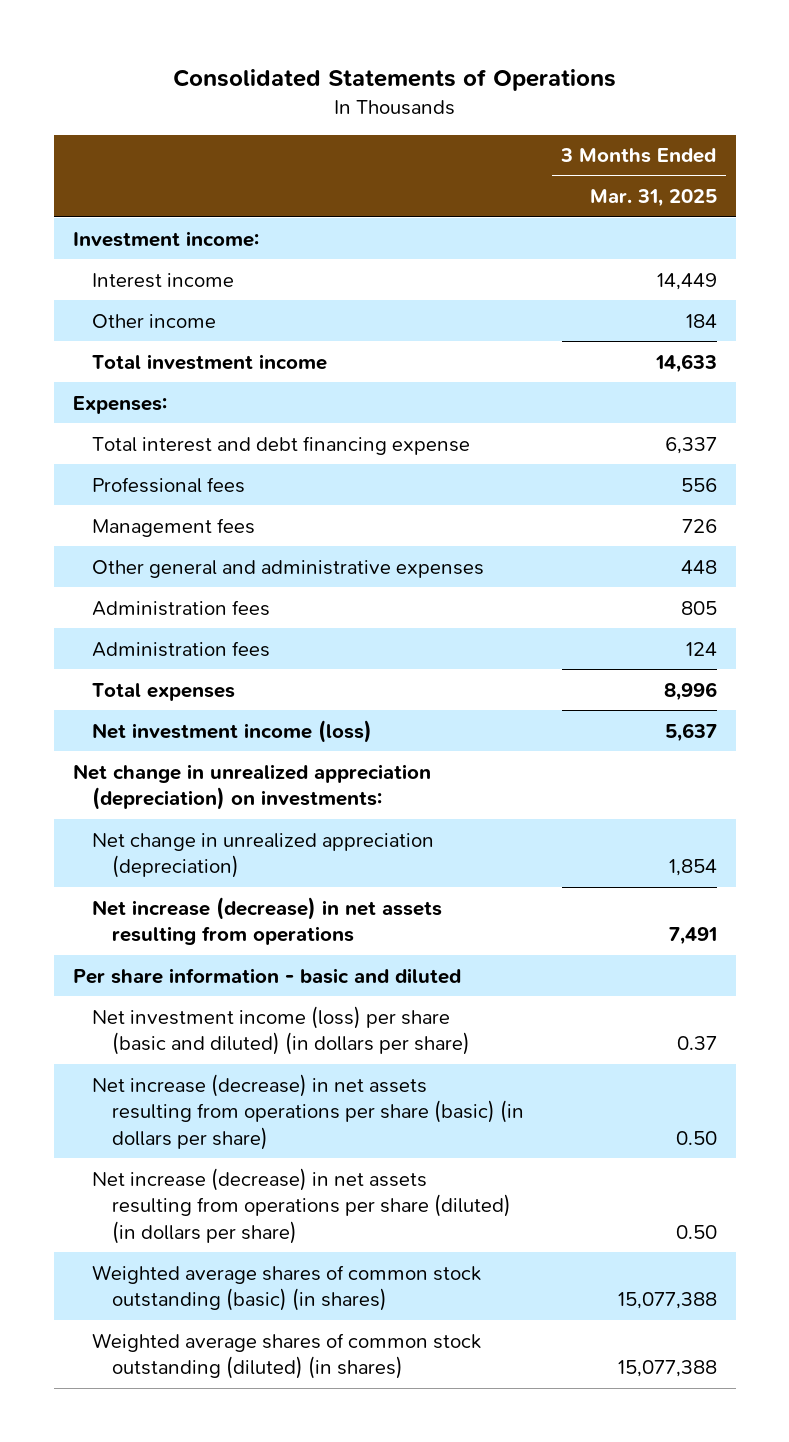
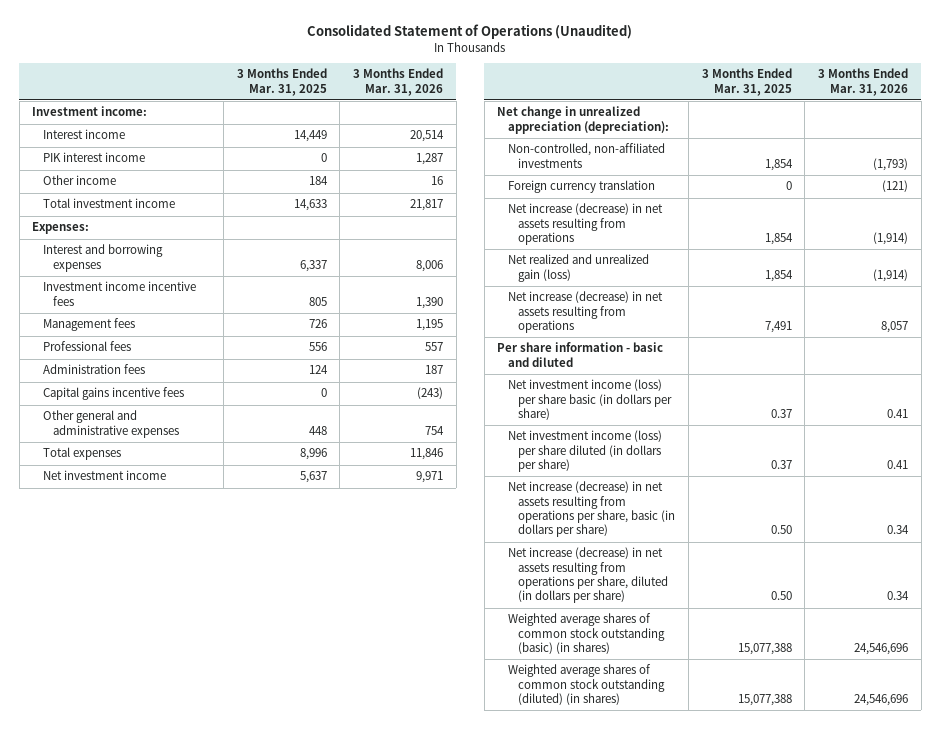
- Consolidated Statements of Operations
+ Consolidated Statement of Operations (Unaudited)
- | 3 Months Ended Mar. 31, 2025
+ | 3 Months Ended Mar. 31, 2025 | 3 Months Ended Mar. 31, 2026
+ PIK interest income | 0 | 1,287
- Total interest and debt financing expense | 6,337
+ Interest and borrowing expenses | 6,337 | 8,006
+ Investment income incentive fees | 805 | 1,390
- Administration fees | 805
moved down: Professional fees | 556 | 557
+ Capital gains incentive fees | 0 | (243)
moved down: Other general and administrative expenses | 448 | 754
- Net investment income (loss) | 5,637
- Net change in unrealized appreciation (depreciation) on investments:
- Net change in unrealized appreciation (depreciation) | 1,854
+ Net investment income | 5,637 | 9,971
+ Net change in unrealized appreciation (depreciation):
+ Non-controlled, non-affiliated investments | 1,854 | (1,793)
+ Foreign currency translation | 0 | (121)
+ Net increase (decrease) in net assets resulting from operations | 1,854 | (1,914)
+ Net realized and unrealized gain (loss) | 1,854 | (1,914)
- Net investment income (loss) per share (basic and diluted) (in dollars per share) | 0.37
- Net increase (decrease) in net assets resulting from operations per share (basic) (in dollars per share) | 0.50
- Net increase (decrease) in net assets resulting from operations per share (diluted) (in dollars per share) | 0.50
+ Net investment income (loss) per share basic (in dollars per share) | 0.37 | 0.41
+ Net investment income (loss) per share diluted (in dollars per share) | 0.37 | 0.41
+ Net increase (decrease) in net assets resulting from operations per share, basic (in dollars per share) | 0.50 | 0.34
+ Net increase (decrease) in net assets resulting from operations per share, diluted (in dollars per share) | 0.50 | 0.34

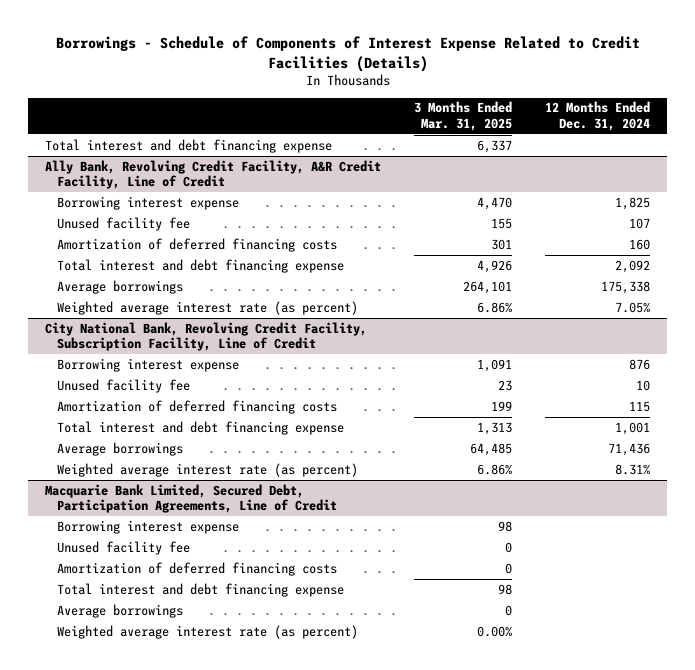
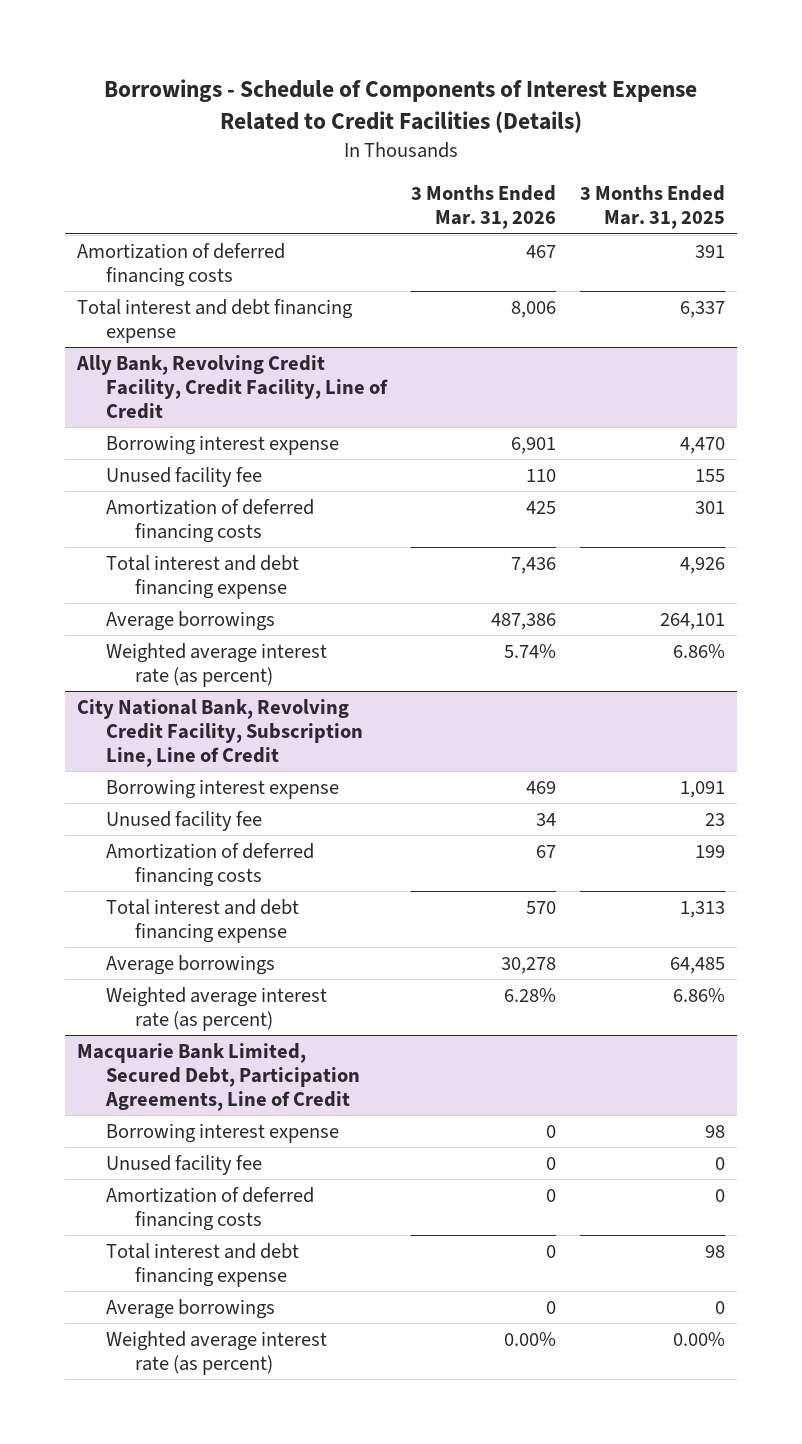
- | 3 Months Ended Mar. 31, 2025 | 12 Months Ended Dec. 31, 2024
+ | 3 Months Ended Mar. 31, 2026 | 3 Months Ended Mar. 31, 2025
+ Amortization of deferred financing costs | 467 | 391
- Ally Bank, Revolving Credit Facility, A&R Credit Facility, Line of Credit
+ Ally Bank, Revolving Credit Facility, Credit Facility, Line of Credit
- City National Bank, Revolving Credit Facility, Subscription Facility, Line of Credit
+ City National Bank, Revolving Credit Facility, Subscription Line, Line of Credit

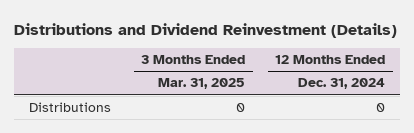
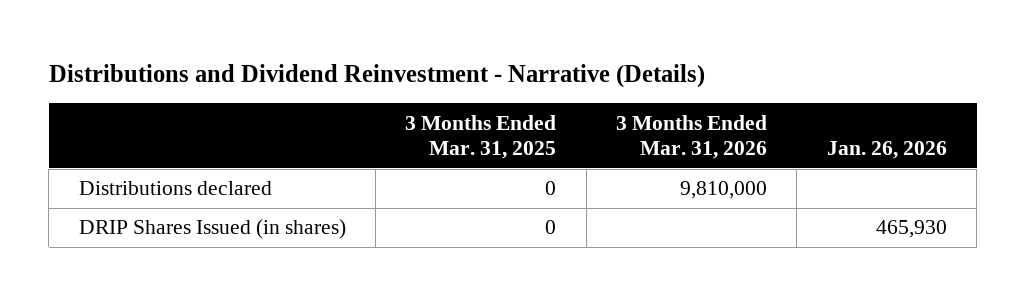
- Distributions and Dividend Reinvestment (Details)
+ Distributions and Dividend Reinvestment - Narrative (Details)
- | 3 Months Ended Mar. 31, 2025 | 12 Months Ended Dec. 31, 2024
+ | 3 Months Ended Mar. 31, 2025 | 3 Months Ended Mar. 31, 2026 | Jan. 26, 2026
- Distributions | 0 | 0
+ Distributions declared | 0 | 9,810,000 |
+ DRIP Shares Issued (in shares) | 0 | | 465,930

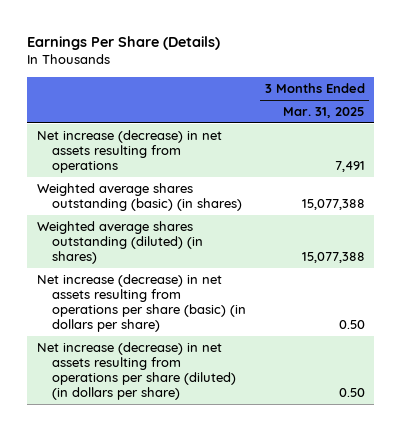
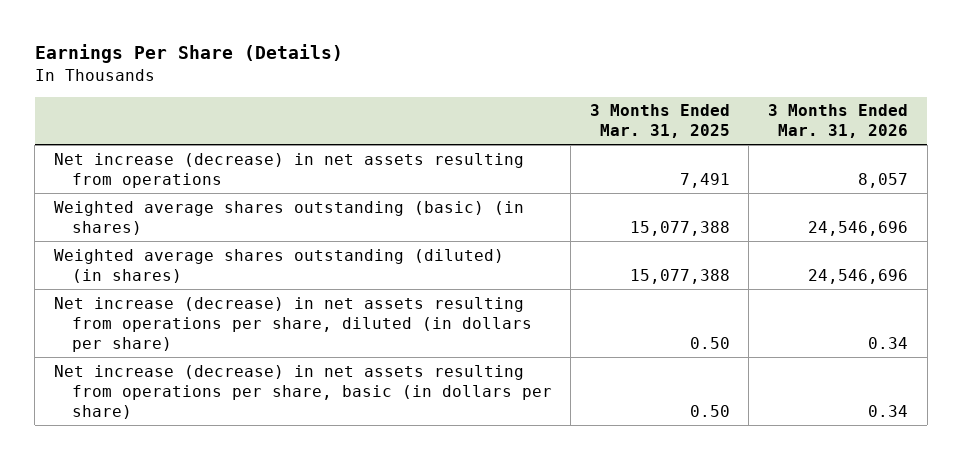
- | 3 Months Ended Mar. 31, 2025
+ | 3 Months Ended Mar. 31, 2025 | 3 Months Ended Mar. 31, 2026
- Net increase (decrease) in net assets resulting from operations per share (basic) (in dollars per share) | 0.50
- Net increase (decrease) in net assets resulting from operations per share (diluted) (in dollars per share) | 0.50
+ Net increase (decrease) in net assets resulting from operations per share, diluted (in dollars per share) | 0.50 | 0.34
+ Net increase (decrease) in net assets resulting from operations per share, basic (in dollars per share) | 0.50 | 0.34

